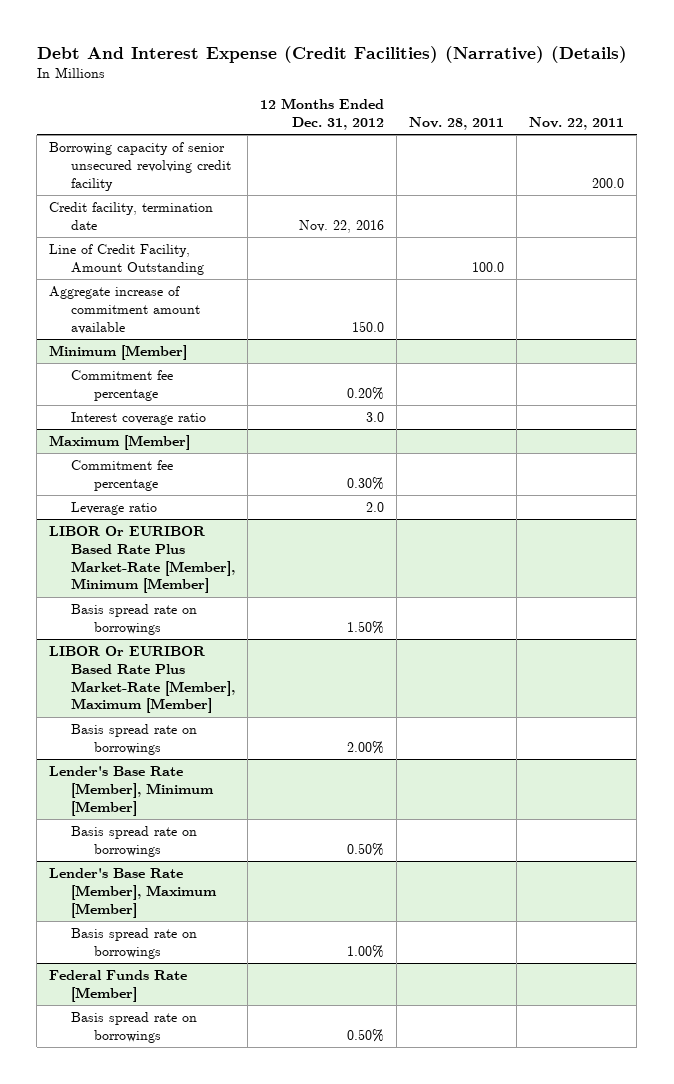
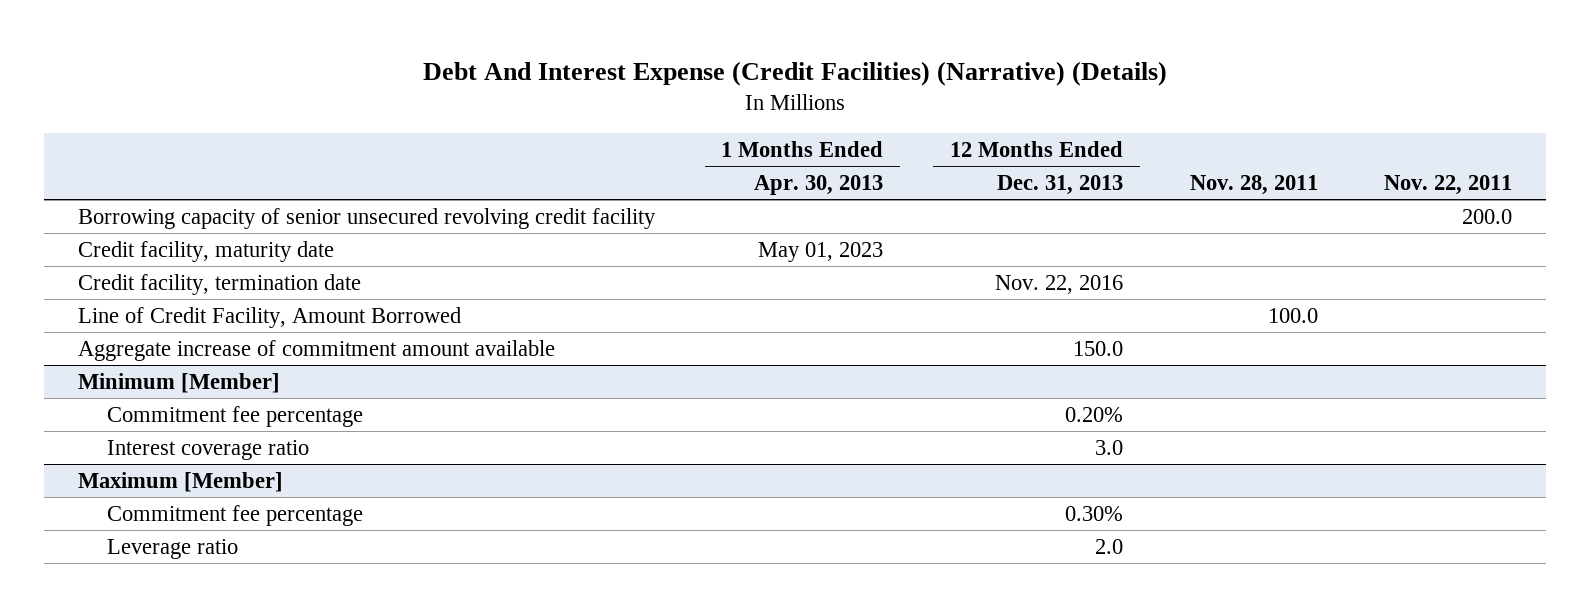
- | 12 Months Ended Dec. 31, 2012 | Nov. 28, 2011 | Nov. 22, 2011
+ | 1 Months Ended Apr. 30, 2013 | 12 Months Ended Dec. 31, 2013 | Nov. 28, 2011 | Nov. 22, 2011
+ Credit facility, maturity date | May 01, 2023 | | |
- Line of Credit Facility, Amount Outstanding | | 100.0 |
+ Line of Credit Facility, Amount Borrowed | | | 100.0 |
- LIBOR Or EURIBOR Based Rate Plus Market-Rate [Member], Minimum [Member]
- Basis spread rate on borrowings | 1.50% | |
- LIBOR Or EURIBOR Based Rate Plus Market-Rate [Member], Maximum [Member]
- Basis spread rate on borrowings | 2.00% | |
- Lender's Base Rate [Member], Minimum [Member]
- Basis spread rate on borrowings | 0.50% | |
- Lender's Base Rate [Member], Maximum [Member]
- Basis spread rate on borrowings | 1.00% | |
- Federal Funds Rate [Member]
- Basis spread rate on borrowings | 0.50% | |

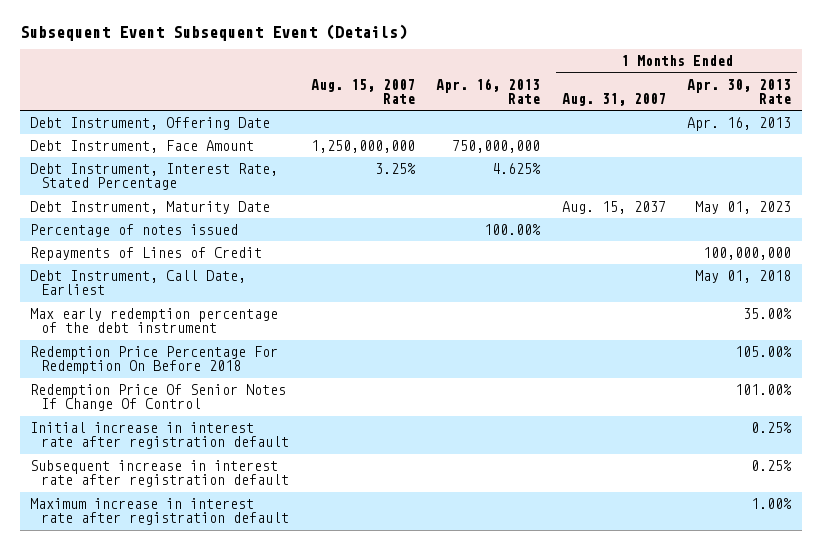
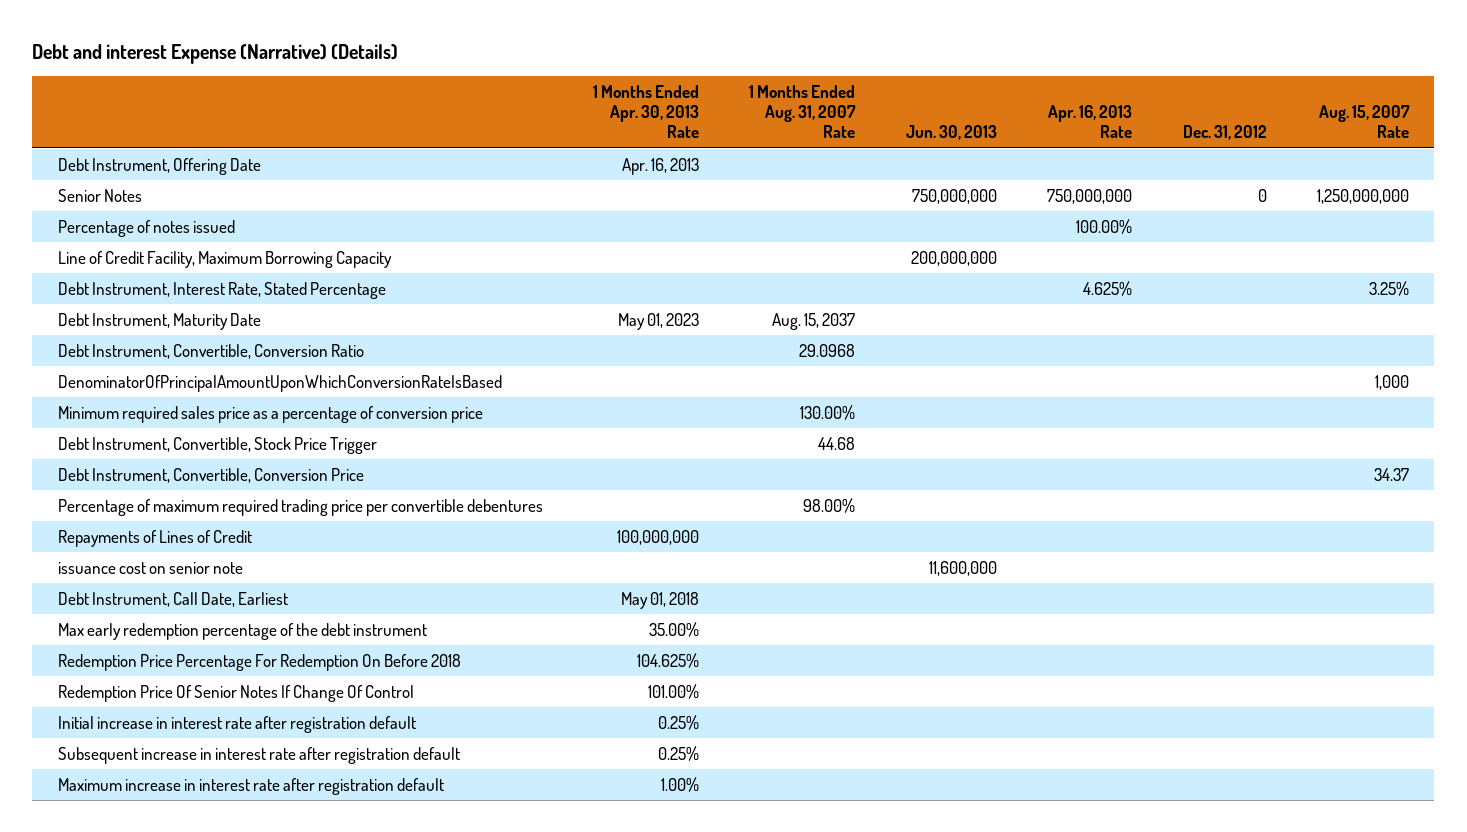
- Subsequent Event Subsequent Event (Details)
+ Debt and interest Expense (Narrative) (Details)
- | Aug. 15, 2007 Rate | Apr. 16, 2013 Rate | 1 Months Ended Aug. 31, 2007 | 1 Months Ended Apr. 30, 2013 Rate
+ | 1 Months Ended Apr. 30, 2013 Rate | 1 Months Ended Aug. 31, 2007 Rate | Jun. 30, 2013 | Apr. 16, 2013 Rate | Dec. 31, 2012 | Aug. 15, 2007 Rate
- Debt Instrument, Face Amount | 1,250,000,000 | 750,000,000 | |
+ Senior Notes | | | 750,000,000 | 750,000,000 | 0 | 1,250,000,000
moved up: Percentage of notes issued | | | | 100.00% | |
+ Line of Credit Facility, Maximum Borrowing Capacity | | | 200,000,000 | | |
+ Debt Instrument, Convertible, Conversion Ratio | | 29.0968 | | | |
+ DenominatorOfPrincipalAmountUponWhichConversionRateIsBased | | | | | | 1,000
+ Minimum required sales price as a percentage of conversion price | | 130.00% | | | |
+ Debt Instrument, Convertible, Stock Price Trigger | | 44.68 | | | |
+ Debt Instrument, Convertible, Conversion Price | | | | | | 34.37
+ Percentage of maximum required trading price per convertible debentures | | 98.00% | | | |
+ issuance cost on senior note | | | 11,600,000 | | |
- Redemption Price Percentage For Redemption On Before 2018 | | | | 105.00%
+ Redemption Price Percentage For Redemption On Before 2018 | 104.625% | | | | |

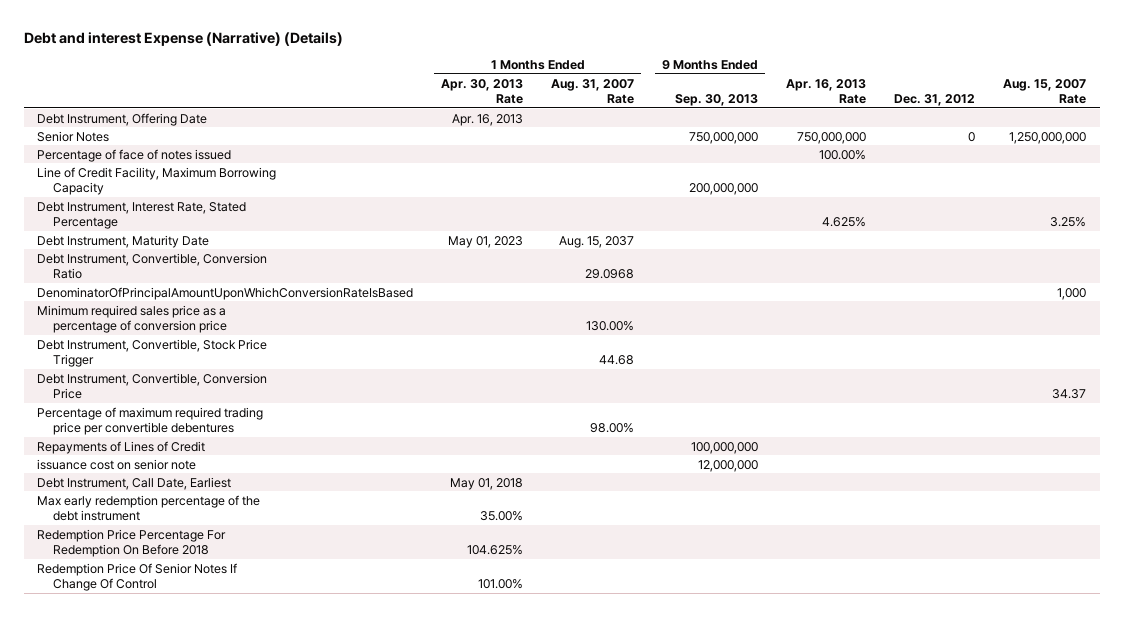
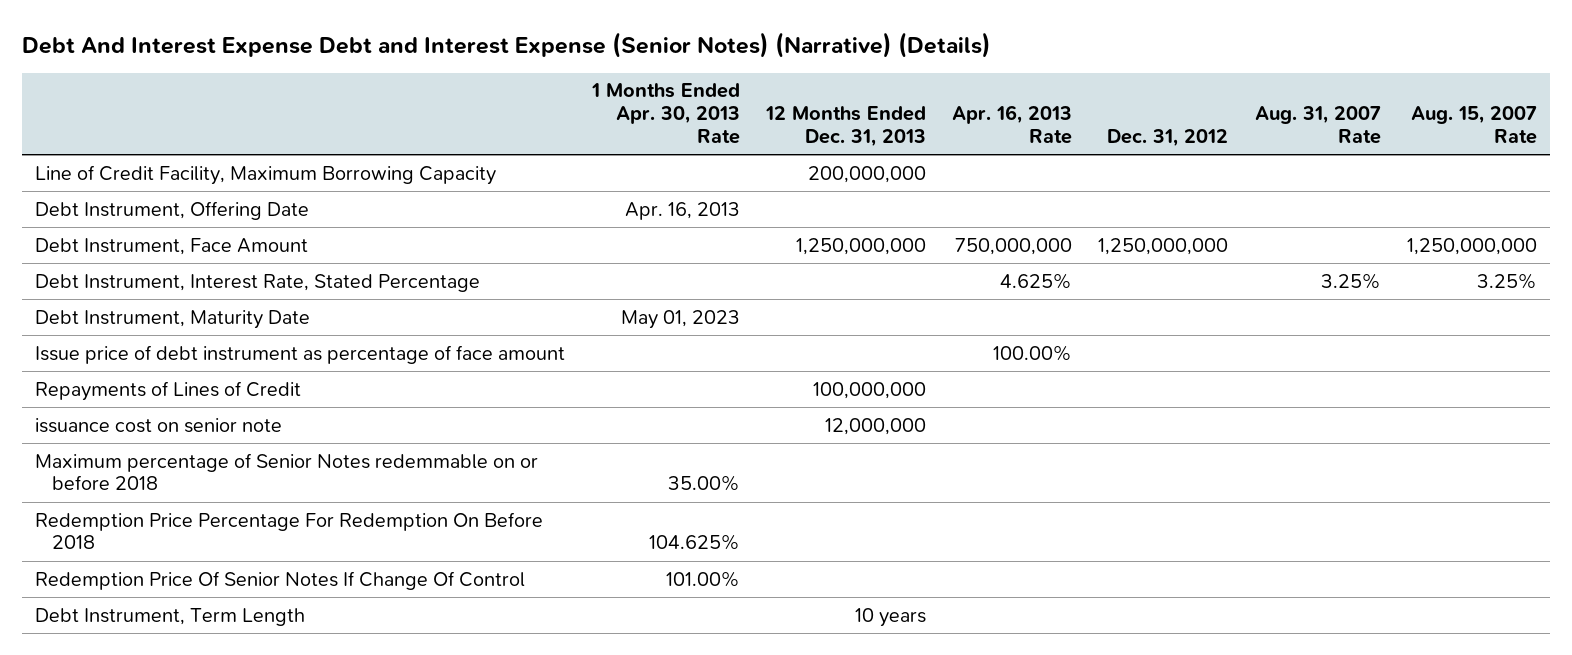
- Debt and interest Expense (Narrative) (Details)
+ Debt And Interest Expense Debt and Interest Expense (Senior Notes) (Narrative) (Details)
- | 1 Months Ended Apr. 30, 2013 Rate | 1 Months Ended Aug. 31, 2007 Rate | 9 Months Ended Sep. 30, 2013 | Apr. 16, 2013 Rate | Dec. 31, 2012 | Aug. 15, 2007 Rate
+ | 1 Months Ended Apr. 30, 2013 Rate | 12 Months Ended Dec. 31, 2013 | Apr. 16, 2013 Rate | Dec. 31, 2012 | Aug. 31, 2007 Rate | Aug. 15, 2007 Rate
- Senior Notes | | | 750,000,000 | 750,000,000 | 0 | 1,250,000,000
- Percentage of face of notes issued | | | | 100.00% | |
moved down: Debt Instrument, Offering Date | Apr. 16, 2013 | | | | |
+ Debt Instrument, Face Amount | | 1,250,000,000 | 750,000,000 | 1,250,000,000 | | 1,250,000,000
- Debt Instrument, Convertible, Conversion Ratio | | 29.0968 | | | |
- DenominatorOfPrincipalAmountUponWhichConversionRateIsBased | | | | | | 1,000
- Minimum required sales price as a percentage of conversion price | | 130.00% | | | |
- Debt Instrument, Convertible, Stock Price Trigger | | 44.68 | | | |
- Debt Instrument, Convertible, Conversion Price | | | | | | 34.37
- Percentage of maximum required trading price per convertible debentures | | 98.00% | | | |
+ Issue price of debt instrument as percentage of face amount | | | 100.00% | | |
- Debt Instrument, Call Date, Earliest | May 01, 2018 | | | | |
- Max early redemption percentage of the debt instrument | 35.00% | | | | |
+ Maximum percentage of Senior Notes redemmable on or before 2018 | 35.00% | | | | |
+ Debt Instrument, Term Length | | 10 years | | | |

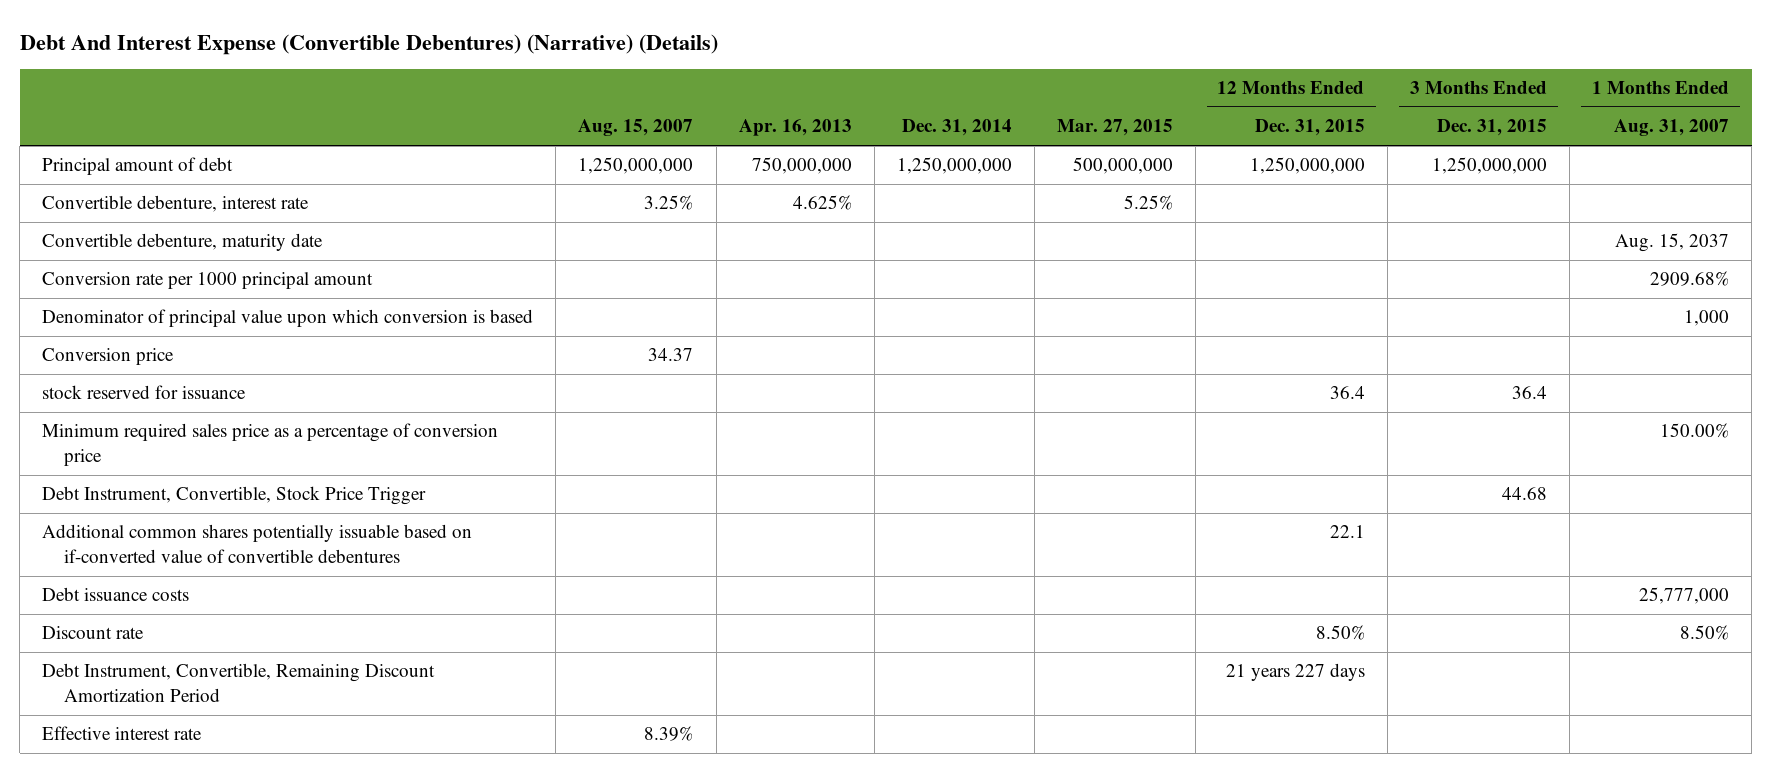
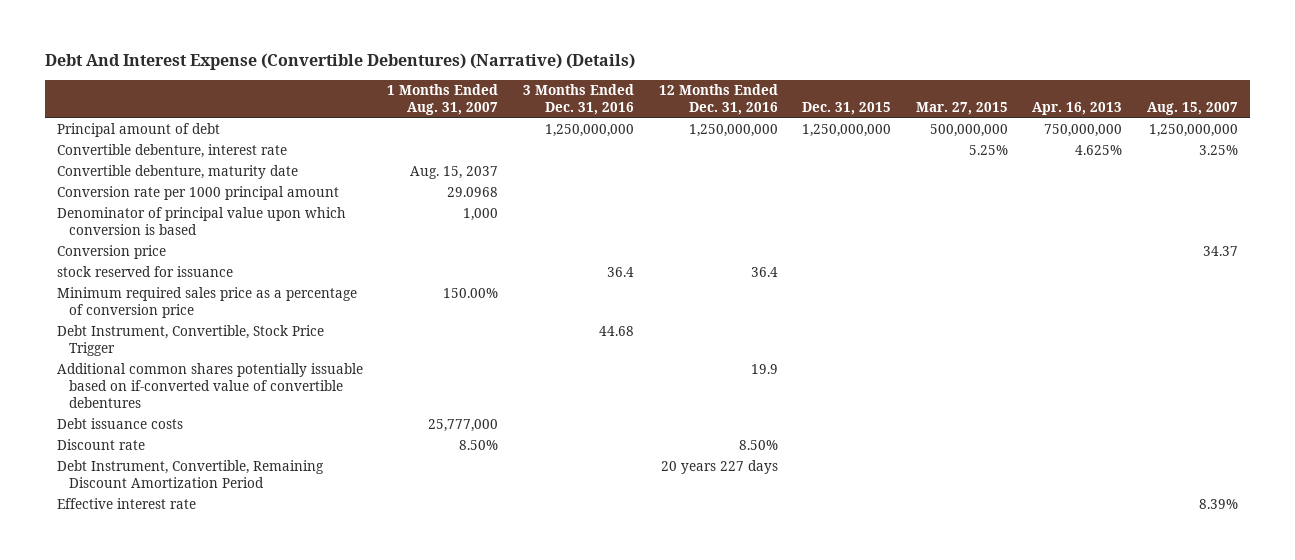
- | Aug. 15, 2007 | Apr. 16, 2013 | Dec. 31, 2014 | Mar. 27, 2015 | 12 Months Ended Dec. 31, 2015 | 3 Months Ended Dec. 31, 2015 | 1 Months Ended Aug. 31, 2007
+ | 1 Months Ended Aug. 31, 2007 | 3 Months Ended Dec. 31, 2016 | 12 Months Ended Dec. 31, 2016 | Dec. 31, 2015 | Mar. 27, 2015 | Apr. 16, 2013 | Aug. 15, 2007
- Conversion rate per 1000 principal amount | | | | | | | 2909.68%
+ Conversion rate per 1000 principal amount | 29.0968 | | | | | |

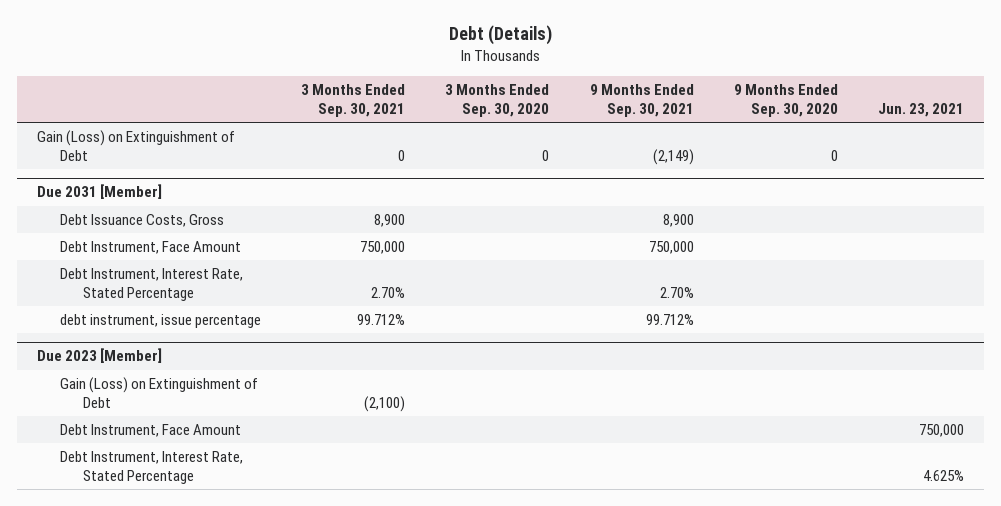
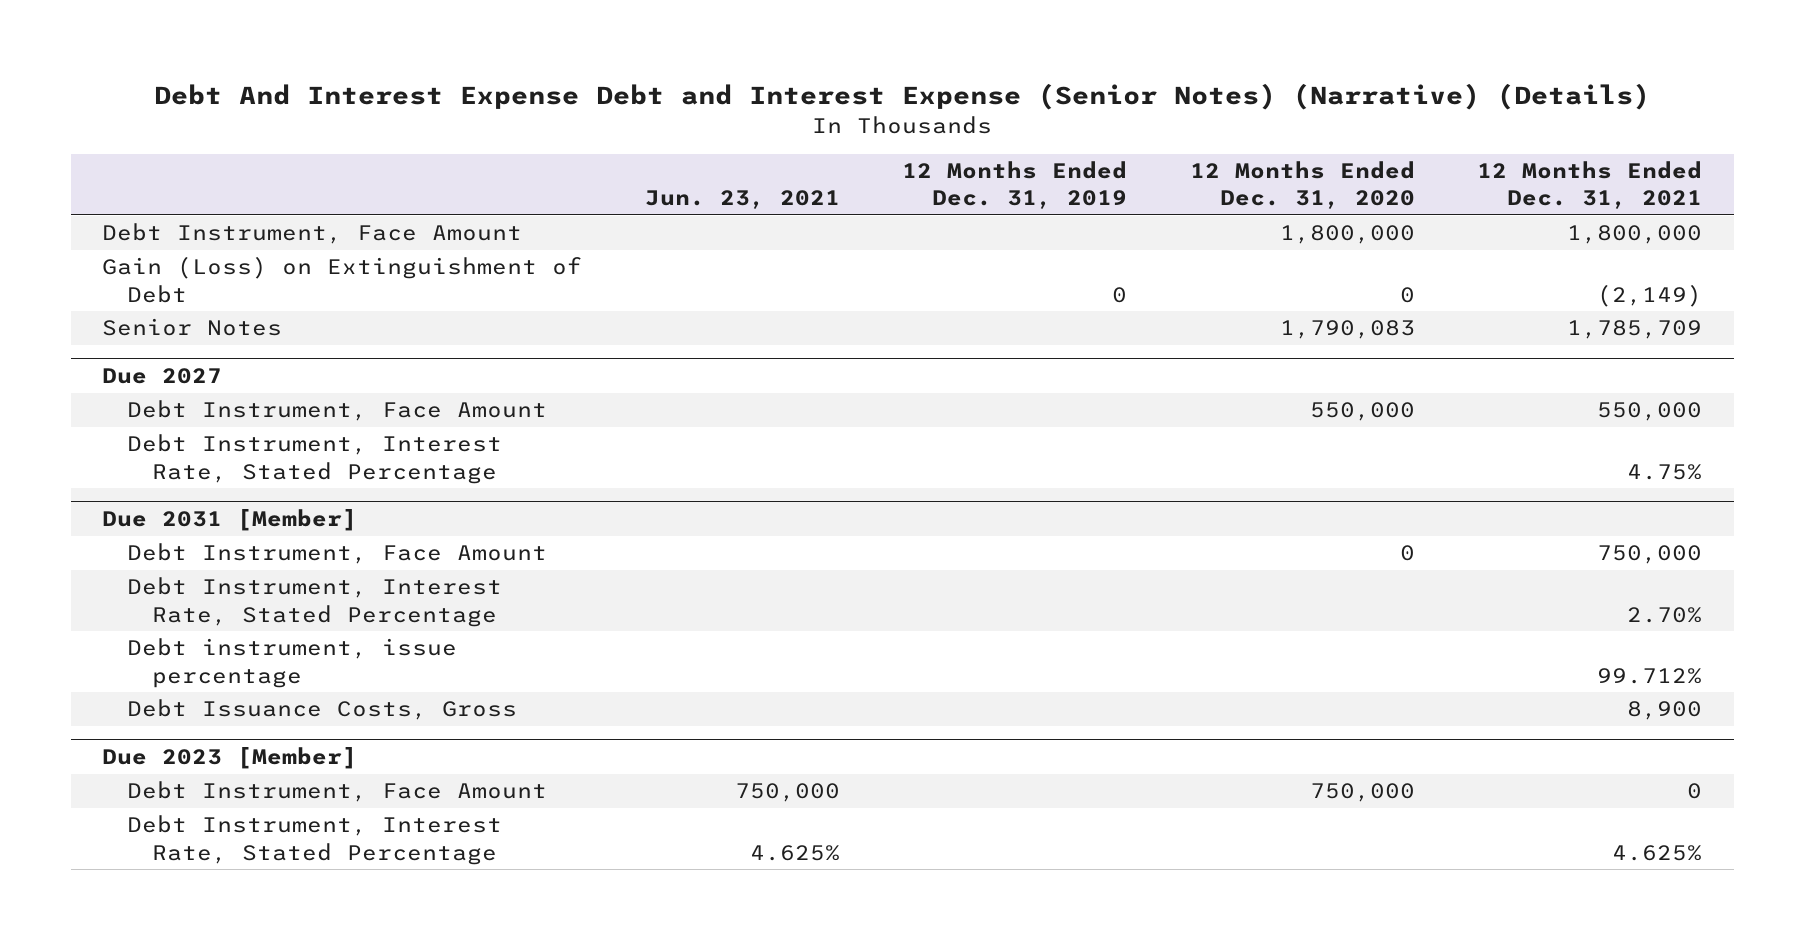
- Debt (Details)
+ Debt And Interest Expense Debt and Interest Expense (Senior Notes) (Narrative) (Details)
- | 3 Months Ended Sep. 30, 2021 | 3 Months Ended Sep. 30, 2020 | 9 Months Ended Sep. 30, 2021 | 9 Months Ended Sep. 30, 2020 | Jun. 23, 2021
+ | Jun. 23, 2021 | 12 Months Ended Dec. 31, 2019 | 12 Months Ended Dec. 31, 2020 | 12 Months Ended Dec. 31, 2021
+ Debt Instrument, Face Amount | | | 1,800,000 | 1,800,000
+ Senior Notes | | | 1,790,083 | 1,785,709
+ Due 2027
+ Debt Instrument, Face Amount | | | 550,000 | 550,000
+ Debt Instrument, Interest Rate, Stated Percentage | | | | 4.75%
@ Due 2031 [Member]
- debt instrument, issue percentage | 99.712% | | 99.712% | |
+ Debt instrument, issue percentage | | | | 99.712%
moved down: Debt Issuance Costs, Gross | | | | 8,900
@ Due 2023 [Member]
- Gain (Loss) on Extinguishment of Debt | (2,100) | | | |

